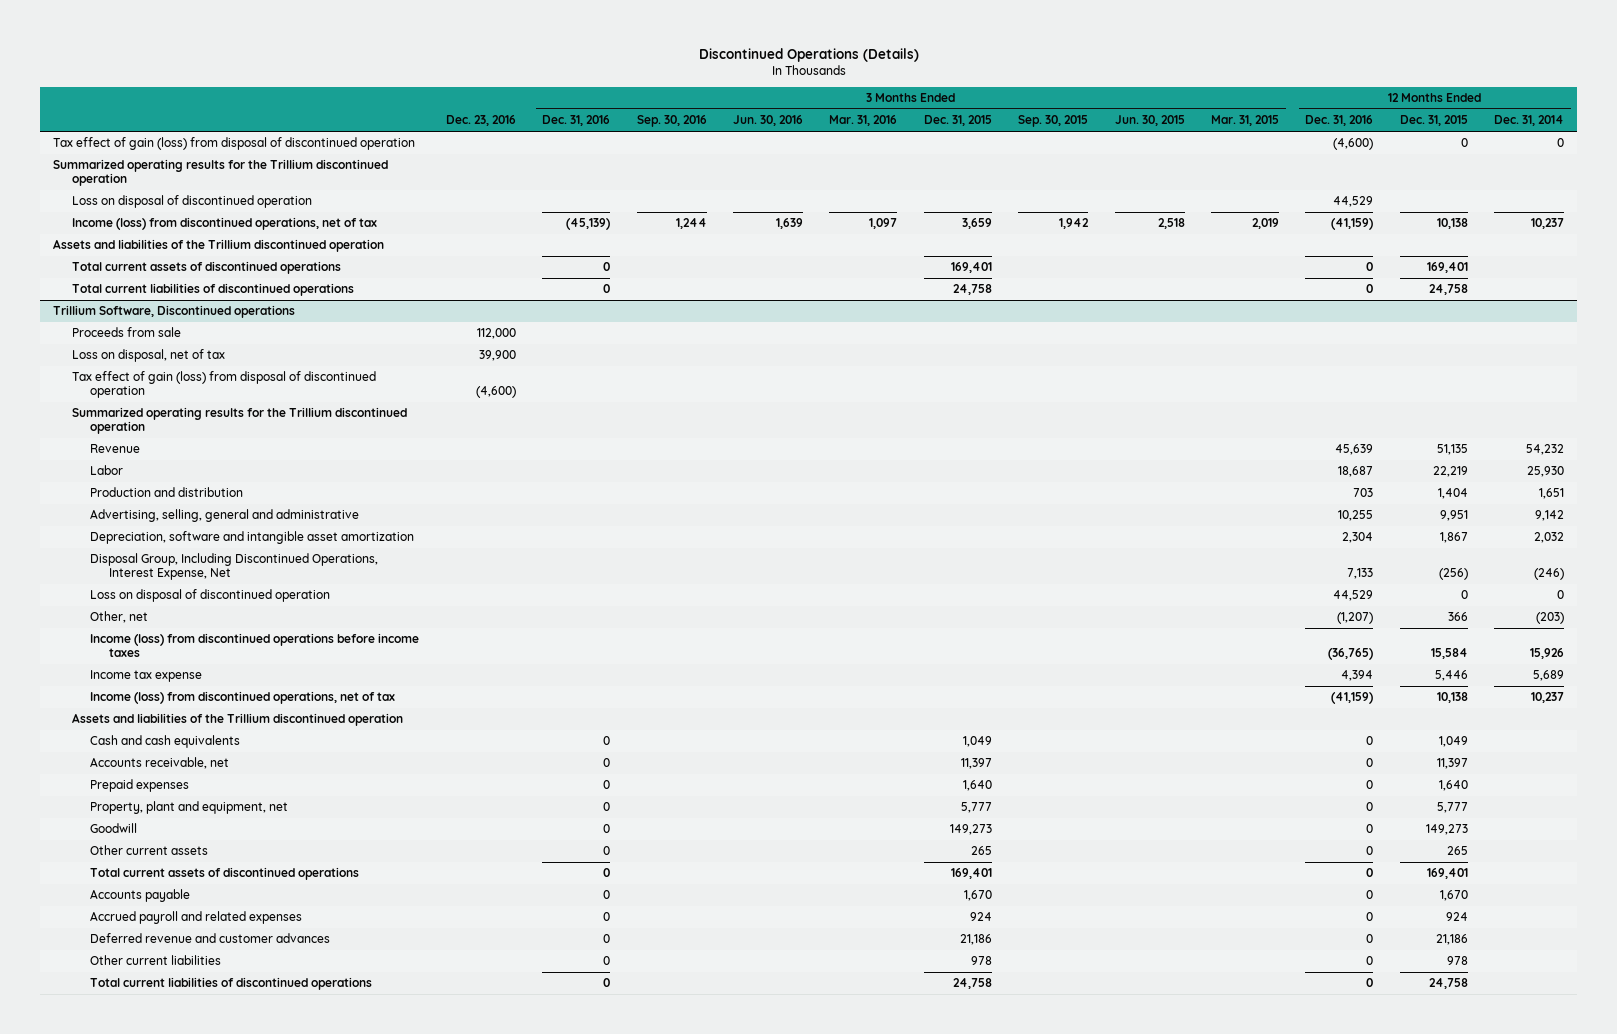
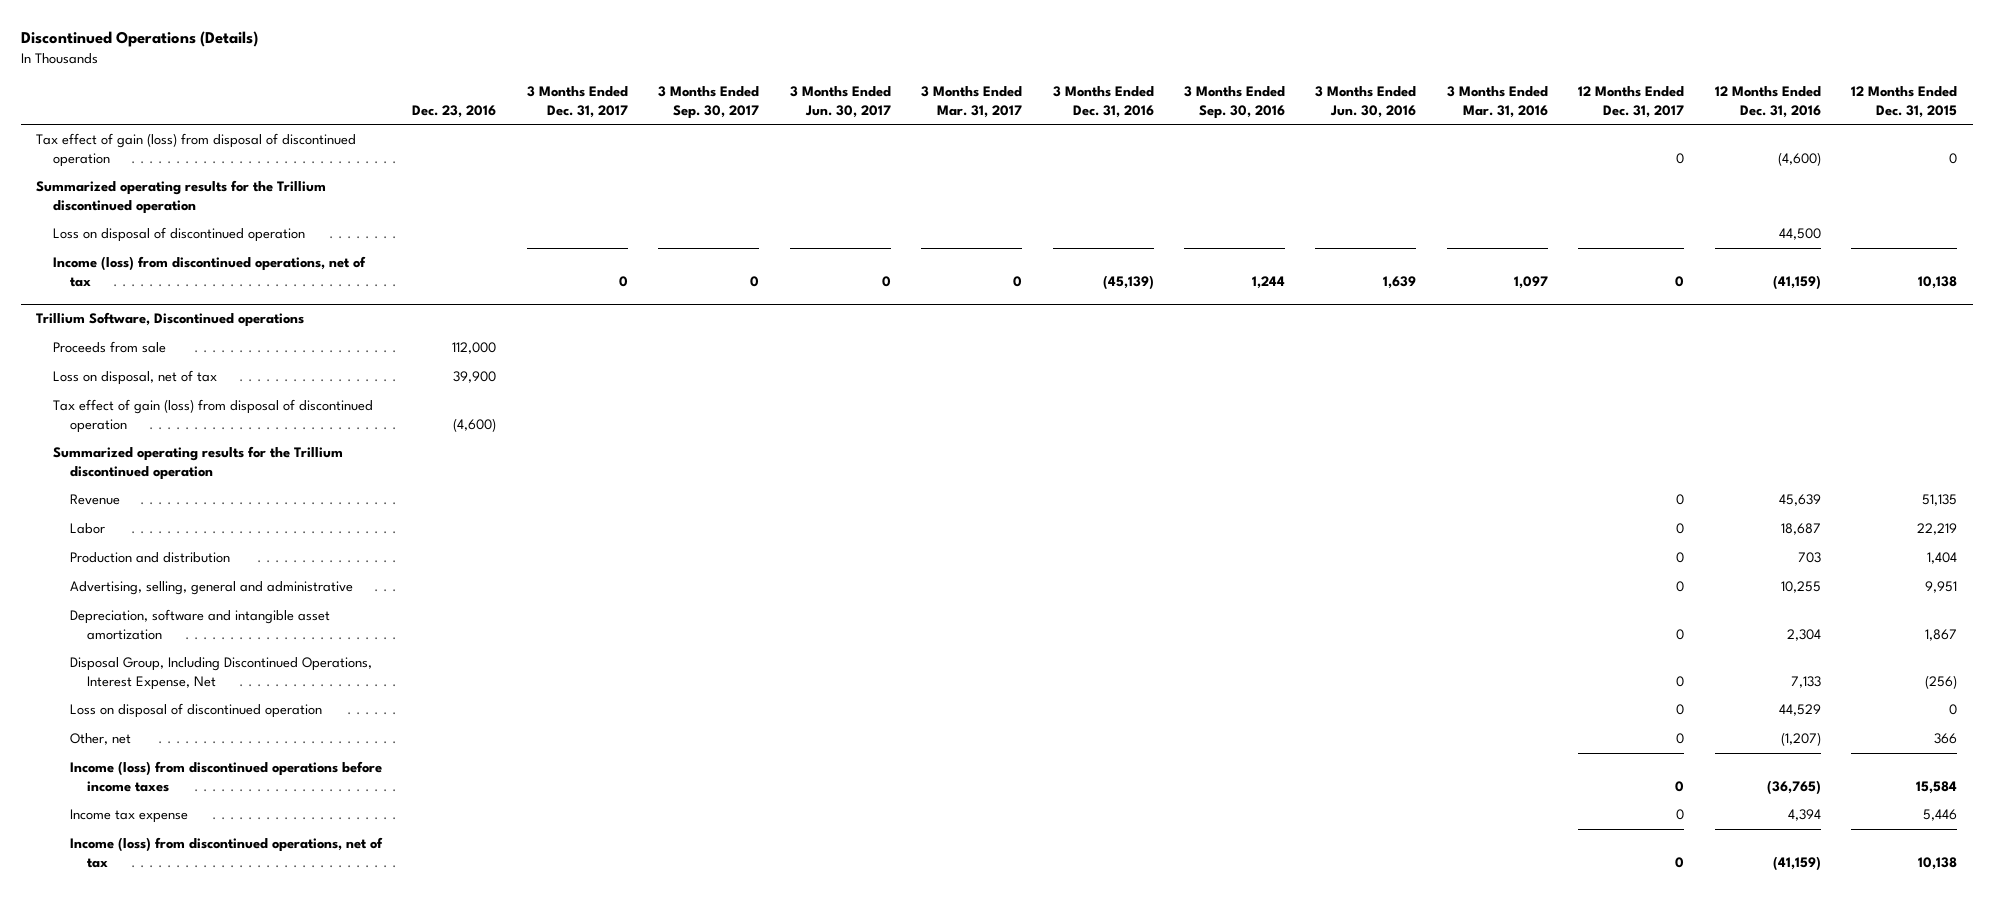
- | Dec. 23, 2016 | 3 Months Ended Dec. 31, 2016 | 3 Months Ended Sep. 30, 2016 | 3 Months Ended Jun. 30, 2016 | 3 Months Ended Mar. 31, 2016 | 3 Months Ended Dec. 31, 2015 | 3 Months Ended Sep. 30, 2015 | 3 Months Ended Jun. 30, 2015 | 3 Months Ended Mar. 31, 2015 | 12 Months Ended Dec. 31, 2016 | 12 Months Ended Dec. 31, 2015 | 12 Months Ended Dec. 31, 2014
+ | Dec. 23, 2016 | 3 Months Ended Dec. 31, 2017 | 3 Months Ended Sep. 30, 2017 | 3 Months Ended Jun. 30, 2017 | 3 Months Ended Mar. 31, 2017 | 3 Months Ended Dec. 31, 2016 | 3 Months Ended Sep. 30, 2016 | 3 Months Ended Jun. 30, 2016 | 3 Months Ended Mar. 31, 2016 | 12 Months Ended Dec. 31, 2017 | 12 Months Ended Dec. 31, 2016 | 12 Months Ended Dec. 31, 2015
- Loss on disposal of discontinued operation | | | | | | | | | | 44,529 | |
+ Loss on disposal of discontinued operation | | | | | | | | | | | 44,500 |
- Assets and liabilities of the Trillium discontinued operation
- Total current assets of discontinued operations | | 0 | | | | 169,401 | | | | 0 | 169,401 |
- Total current liabilities of discontinued operations | | 0 | | | | 24,758 | | | | 0 | 24,758 |
@ Trillium Software, Discontinued operations
- Assets and liabilities of the Trillium discontinued operation
- Cash and cash equivalents | | 0 | | | | 1,049 | | | | 0 | 1,049 |
- Accounts receivable, net | | 0 | | | | 11,397 | | | | 0 | 11,397 |
- Prepaid expenses | | 0 | | | | 1,640 | | | | 0 | 1,640 |
- Property, plant and equipment, net | | 0 | | | | 5,777 | | | | 0 | 5,777 |
- Goodwill | | 0 | | | | 149,273 | | | | 0 | 149,273 |
- Other current assets | | 0 | | | | 265 | | | | 0 | 265 |
- Total current assets of discontinued operations | | 0 | | | | 169,401 | | | | 0 | 169,401 |
- Accounts payable | | 0 | | | | 1,670 | | | | 0 | 1,670 |
- Accrued payroll and related expenses | | 0 | | | | 924 | | | | 0 | 924 |
- Deferred revenue and customer advances | | 0 | | | | 21,186 | | | | 0 | 21,186 |
- Other current liabilities | | 0 | | | | 978 | | | | 0 | 978 |
- Total current liabilities of discontinued operations | | 0 | | | | 24,758 | | | | 0 | 24,758 |

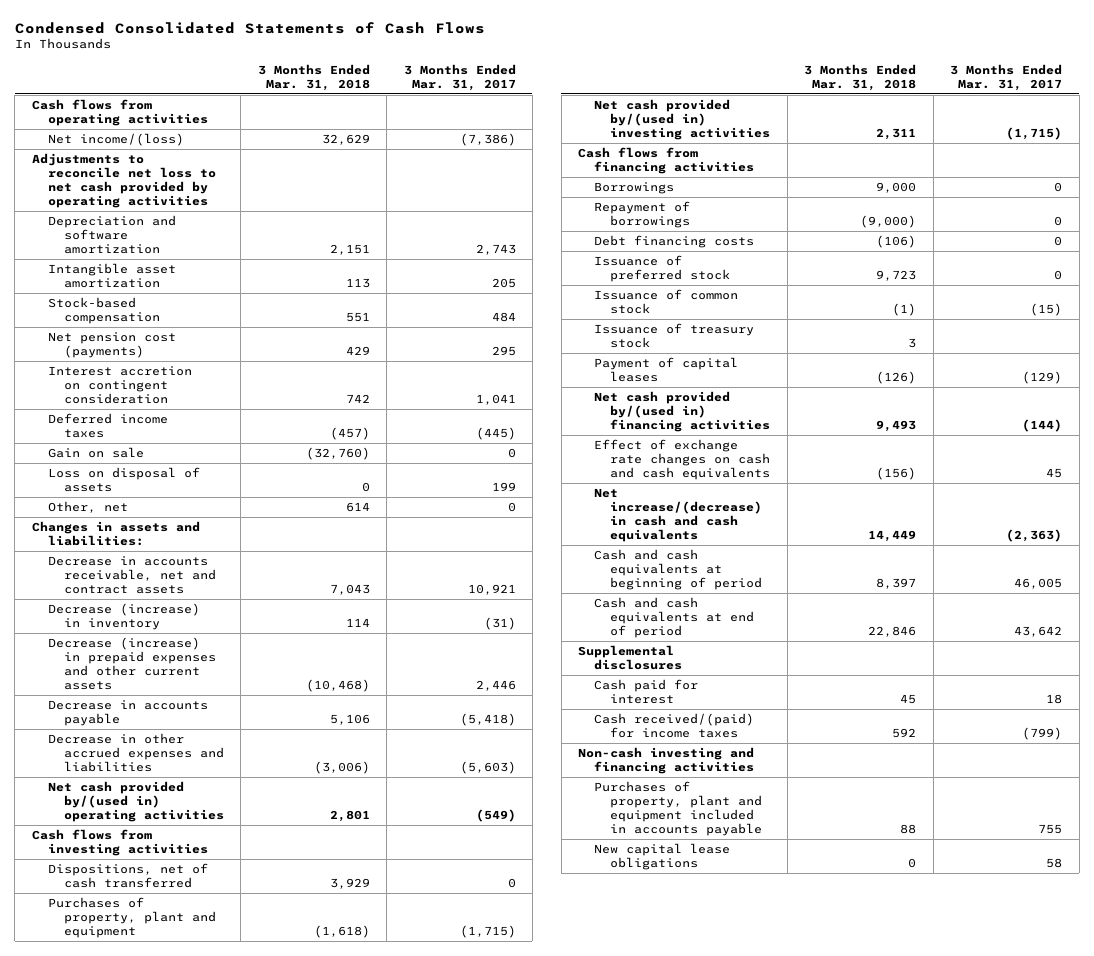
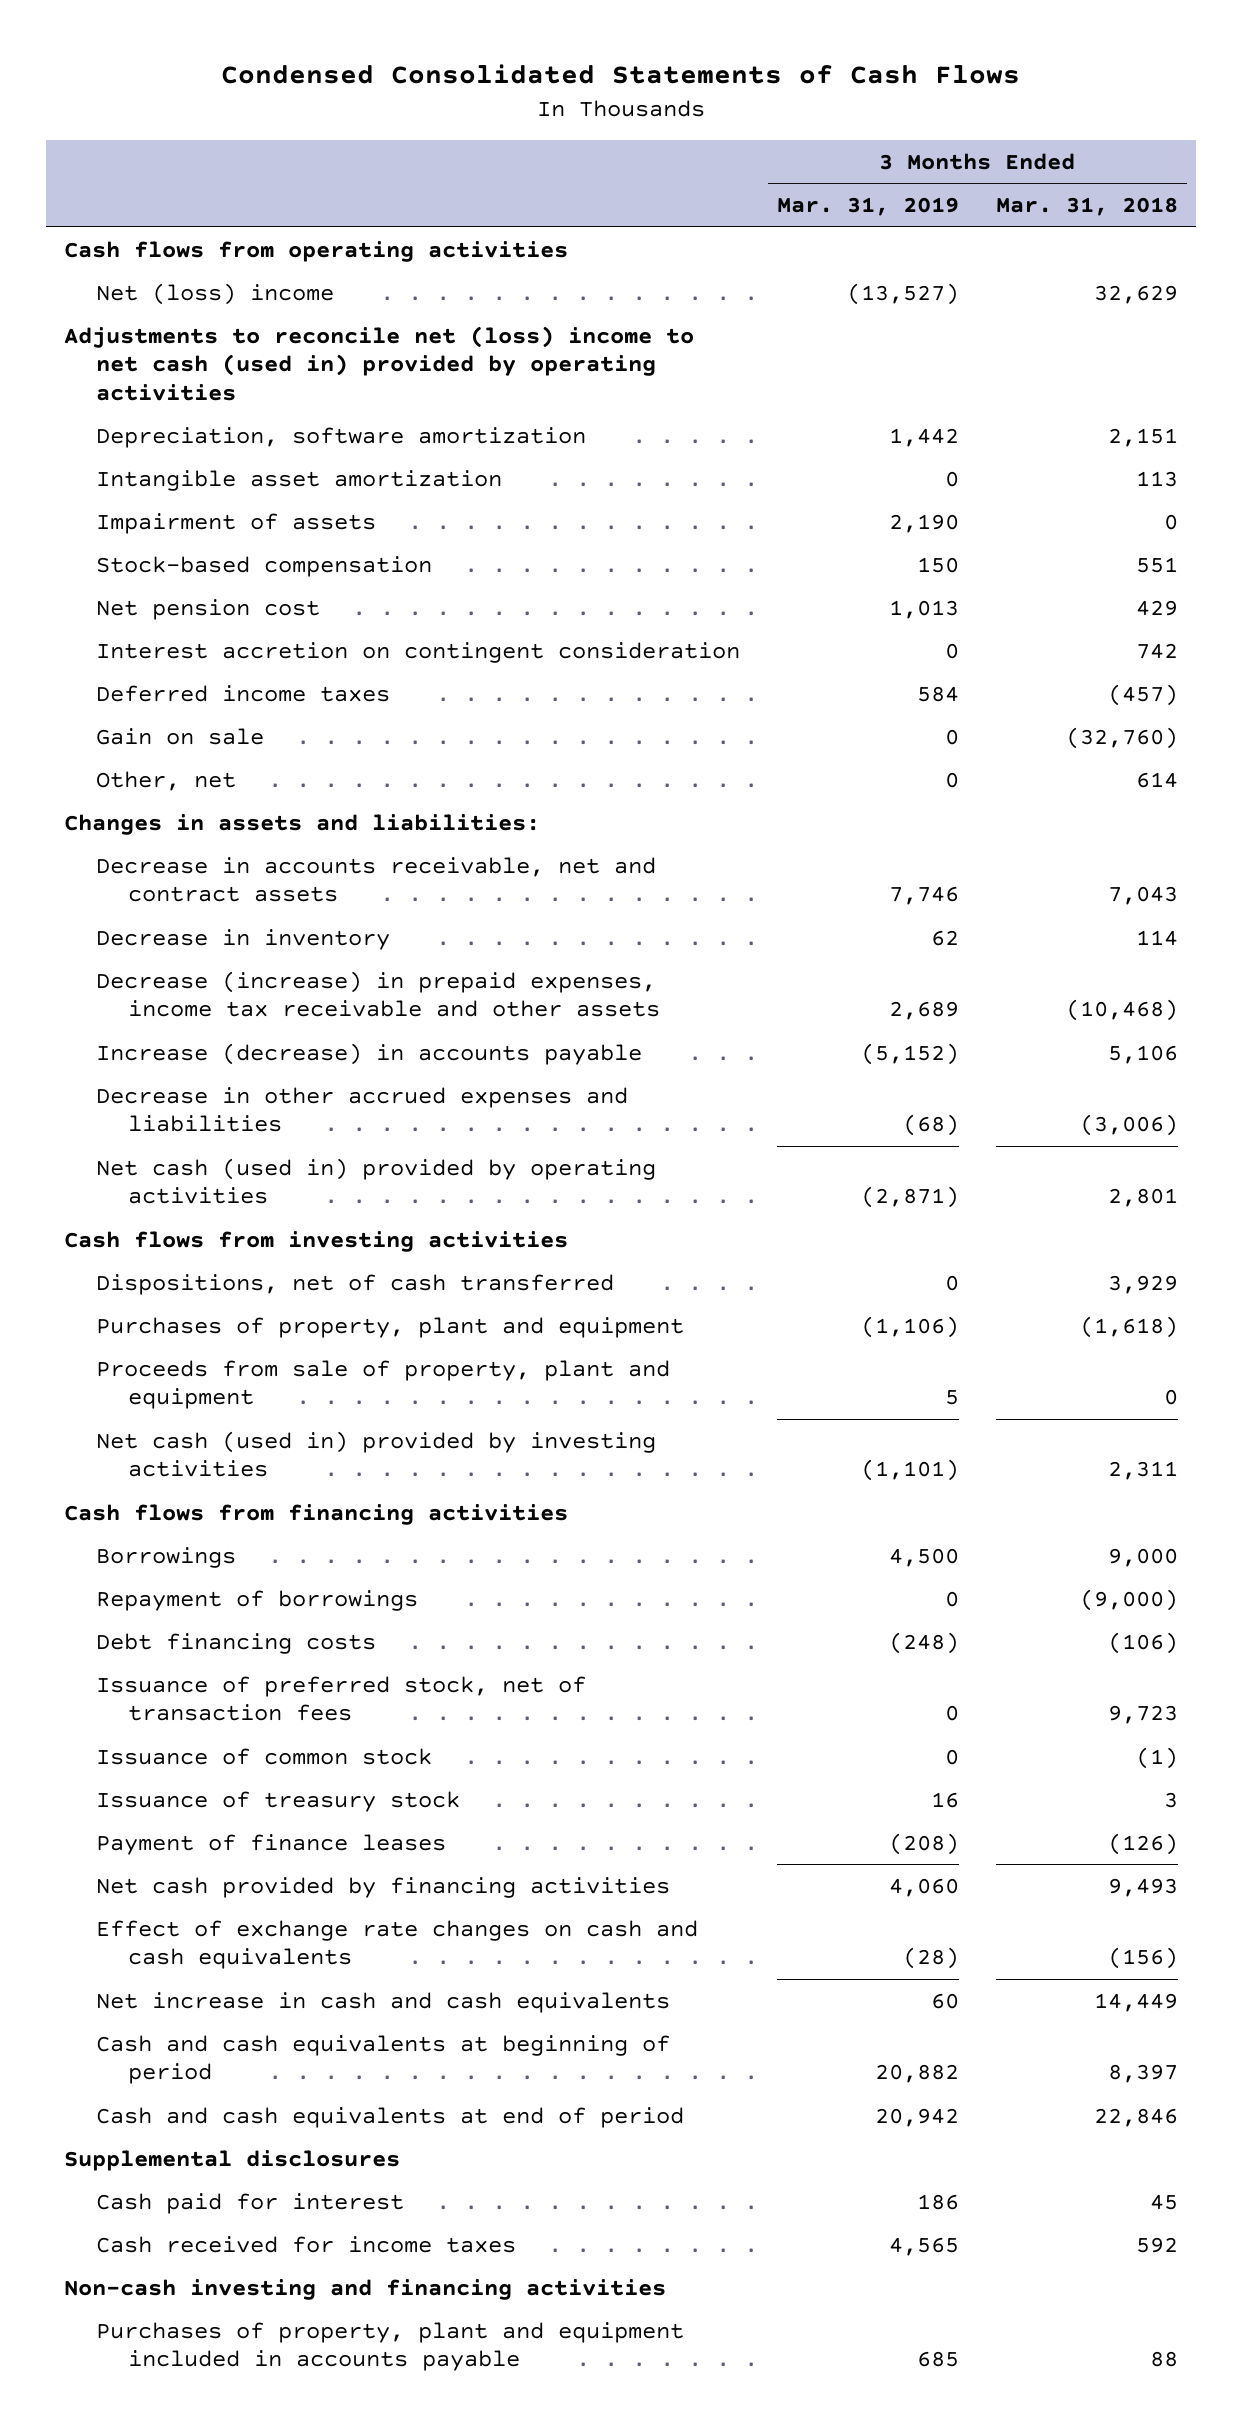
- | 3 Months Ended Mar. 31, 2018 | 3 Months Ended Mar. 31, 2017
+ | 3 Months Ended Mar. 31, 2019 | 3 Months Ended Mar. 31, 2018
- Net income/(loss) | 32,629 | (7,386)
- Adjustments to reconcile net loss to net cash provided by operating activities
- Depreciation and software amortization | 2,151 | 2,743
+ Net (loss) income | (13,527) | 32,629
+ Adjustments to reconcile net (loss) income to net cash (used in) provided by operating activities
+ Depreciation, software amortization | 1,442 | 2,151
+ Impairment of assets | 2,190 | 0
- Net pension cost (payments) | 429 | 295
+ Net pension cost | 1,013 | 429
- Loss on disposal of assets | 0 | 199
- Decrease (increase) in inventory | 114 | (31)
- Decrease (increase) in prepaid expenses and other current assets | (10,468) | 2,446
- Decrease in accounts payable | 5,106 | (5,418)
+ Decrease in inventory | 62 | 114
+ Decrease (increase) in prepaid expenses, income tax receivable and other assets | 2,689 | (10,468)
+ Increase (decrease) in accounts payable | (5,152) | 5,106
- Net cash provided by/(used in) operating activities | 2,801 | (549)
+ Net cash (used in) provided by operating activities | (2,871) | 2,801
- Net cash provided by/(used in) investing activities | 2,311 | (1,715)
+ Proceeds from sale of property, plant and equipment | 5 | 0
+ Net cash (used in) provided by investing activities | (1,101) | 2,311
- Issuance of preferred stock | 9,723 | 0
+ Issuance of preferred stock, net of transaction fees | 0 | 9,723
- Payment of capital leases | (126) | (129)
- Net cash provided by/(used in) financing activities | 9,493 | (144)
+ Payment of finance leases | (208) | (126)
+ Net cash provided by financing activities | 4,060 | 9,493
- Net increase/(decrease) in cash and cash equivalents | 14,449 | (2,363)
+ Net increase in cash and cash equivalents | 60 | 14,449
- Cash received/(paid) for income taxes | 592 | (799)
+ Cash received for income taxes | 4,565 | 592
- New capital lease obligations | 0 | 58

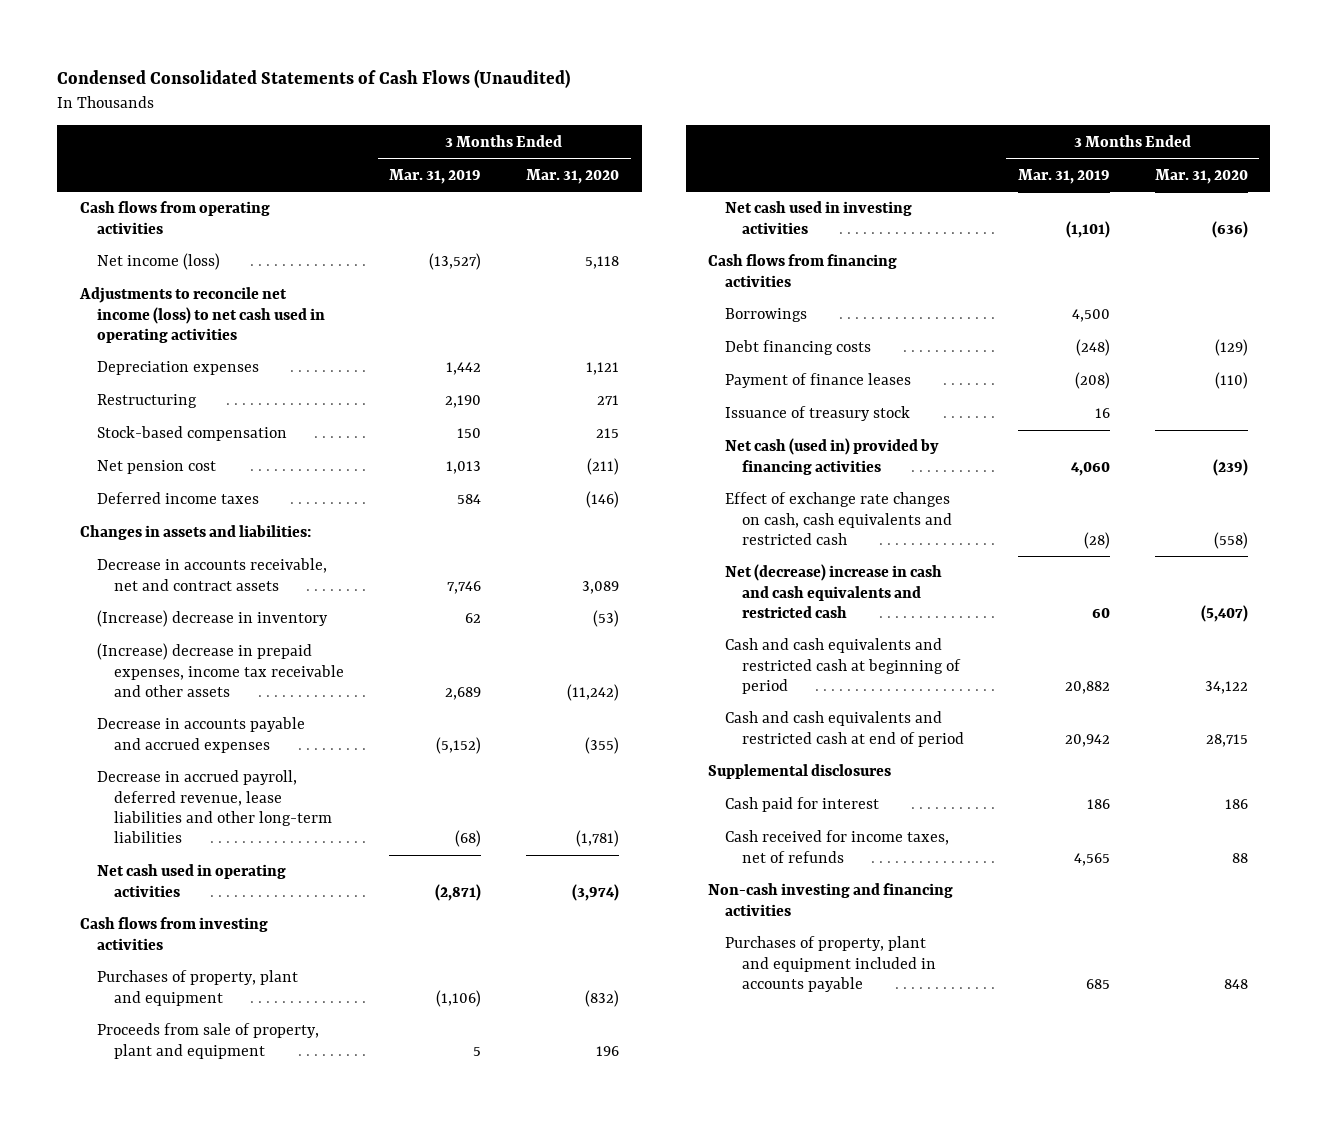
- Condensed Consolidated Statements of Cash Flows
+ Condensed Consolidated Statements of Cash Flows (Unaudited)
- | 3 Months Ended Mar. 31, 2019 | 3 Months Ended Mar. 31, 2018
+ | 3 Months Ended Mar. 31, 2019 | 3 Months Ended Mar. 31, 2020
- Net (loss) income | (13,527) | 32,629
- Adjustments to reconcile net (loss) income to net cash (used in) provided by operating activities
- Depreciation, software amortization | 1,442 | 2,151
- Intangible asset amortization | 0 | 113
- Impairment of assets | 2,190 | 0
+ Net income (loss) | (13,527) | 5,118
+ Adjustments to reconcile net income (loss) to net cash used in operating activities
+ Depreciation expenses | 1,442 | 1,121
+ Restructuring | 2,190 | 271
- Interest accretion on contingent consideration | 0 | 742
- Gain on sale | 0 | (32,760)
- Other, net | 0 | 614
- Decrease in inventory | 62 | 114
- Decrease (increase) in prepaid expenses, income tax receivable and other assets | 2,689 | (10,468)
- Increase (decrease) in accounts payable | (5,152) | 5,106
- Decrease in other accrued expenses and liabilities | (68) | (3,006)
- Net cash (used in) provided by operating activities | (2,871) | 2,801
+ (Increase) decrease in inventory | 62 | (53)
+ (Increase) decrease in prepaid expenses, income tax receivable and other assets | 2,689 | (11,242)
+ Decrease in accounts payable and accrued expenses | (5,152) | (355)
+ Decrease in accrued payroll, deferred revenue, lease liabilities and other long-term liabilities | (68) | (1,781)
+ Net cash used in operating activities | (2,871) | (3,974)
- Dispositions, net of cash transferred | 0 | 3,929
- Net cash (used in) provided by investing activities | (1,101) | 2,311
+ Net cash used in investing activities | (1,101) | (636)
- Repayment of borrowings | 0 | (9,000)
- Issuance of preferred stock, net of transaction fees | 0 | 9,723
- Issuance of common stock | 0 | (1)
- Net cash provided by financing activities | 4,060 | 9,493
- Effect of exchange rate changes on cash and cash equivalents | (28) | (156)
- Net increase in cash and cash equivalents | 60 | 14,449
- Cash and cash equivalents at beginning of period | 20,882 | 8,397
- Cash and cash equivalents at end of period | 20,942 | 22,846
moved down: Issuance of treasury stock | 16 |
+ Net cash (used in) provided by financing activities | 4,060 | (239)
+ Effect of exchange rate changes on cash, cash equivalents and restricted cash | (28) | (558)
+ Net (decrease) increase in cash and cash equivalents and restricted cash | 60 | (5,407)
+ Cash and cash equivalents and restricted cash at beginning of period | 20,882 | 34,122
+ Cash and cash equivalents and restricted cash at end of period | 20,942 | 28,715
- Cash received for income taxes | 4,565 | 592
+ Cash received for income taxes, net of refunds | 4,565 | 88

